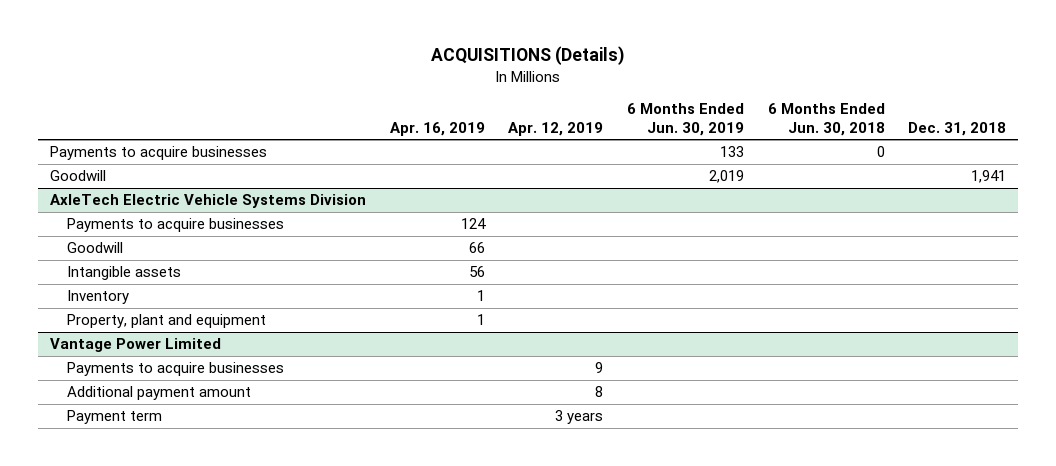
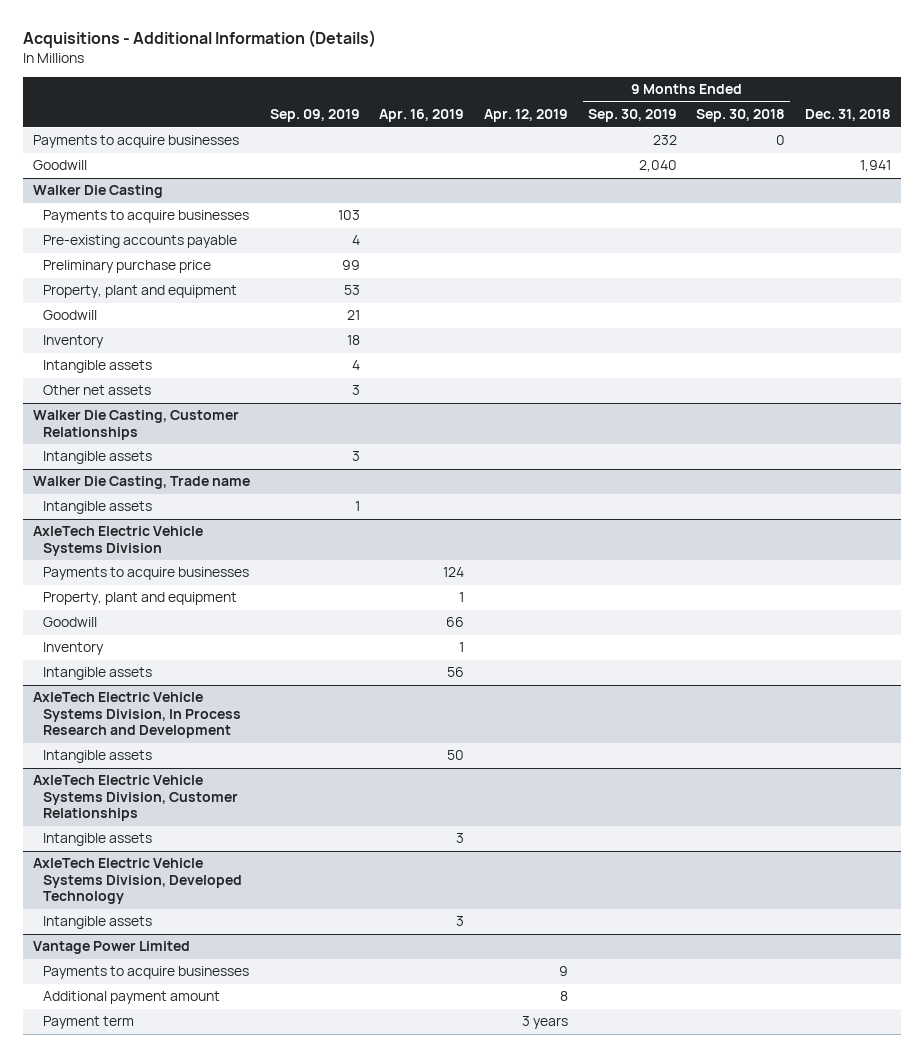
- ACQUISITIONS (Details)
+ Acquisitions - Additional Information (Details)
- | Apr. 16, 2019 | Apr. 12, 2019 | 6 Months Ended Jun. 30, 2019 | 6 Months Ended Jun. 30, 2018 | Dec. 31, 2018
+ | Sep. 09, 2019 | Apr. 16, 2019 | Apr. 12, 2019 | 9 Months Ended Sep. 30, 2019 | 9 Months Ended Sep. 30, 2018 | Dec. 31, 2018
+ Walker Die Casting
+ Payments to acquire businesses | 103 | | | | |
+ Pre-existing accounts payable | 4 | | | | |
+ Preliminary purchase price | 99 | | | | |
+ Property, plant and equipment | 53 | | | | |
+ Goodwill | 21 | | | | |
+ Inventory | 18 | | | | |
+ Intangible assets | 4 | | | | |
+ Other net assets | 3 | | | | |
+ Walker Die Casting, Customer Relationships
+ Intangible assets | 3 | | | | |
+ Walker Die Casting, Trade name
+ Intangible assets | 1 | | | | |
@ AxleTech Electric Vehicle Systems Division
moved up: Property, plant and equipment | | 1 | | | |
moved down: Intangible assets | | 56 | | | |
+ AxleTech Electric Vehicle Systems Division, In Process Research and Development
+ Intangible assets | | 50 | | | |
+ AxleTech Electric Vehicle Systems Division, Customer Relationships
+ Intangible assets | | 3 | | | |
+ AxleTech Electric Vehicle Systems Division, Developed Technology
+ Intangible assets | | 3 | | | |

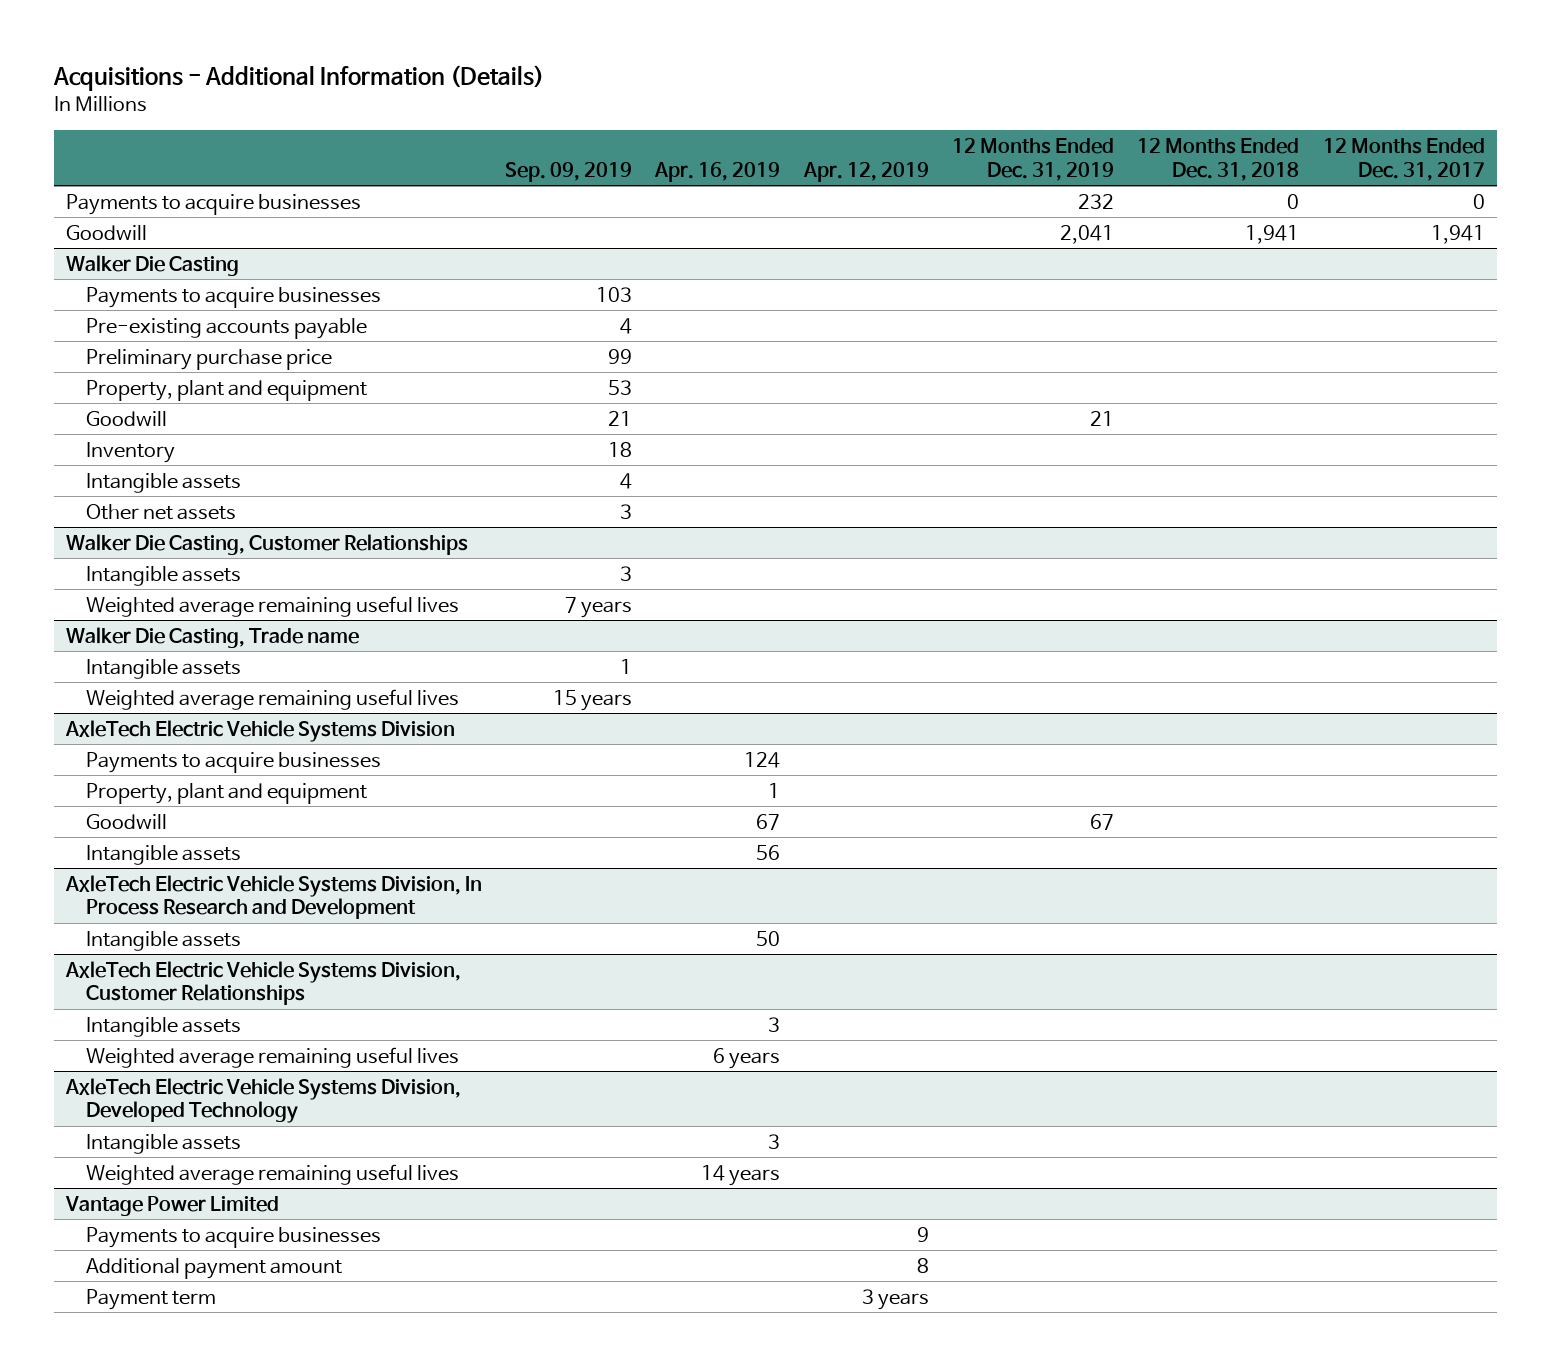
- | Sep. 09, 2019 | Apr. 16, 2019 | Apr. 12, 2019 | 9 Months Ended Sep. 30, 2019 | 9 Months Ended Sep. 30, 2018 | Dec. 31, 2018
+ | Sep. 09, 2019 | Apr. 16, 2019 | Apr. 12, 2019 | 12 Months Ended Dec. 31, 2019 | 12 Months Ended Dec. 31, 2018 | 12 Months Ended Dec. 31, 2017
@ Walker Die Casting, Customer Relationships
+ Weighted average remaining useful lives | 7 years | | | | |
@ Walker Die Casting, Trade name
+ Weighted average remaining useful lives | 15 years | | | | |
@ AxleTech Electric Vehicle Systems Division
- Goodwill | | 66 | | | |
- Inventory | | 1 | | | |
+ Goodwill | | 67 | | 67 | |
@ AxleTech Electric Vehicle Systems Division, Customer Relationships
+ Weighted average remaining useful lives | | 6 years | | | |
@ AxleTech Electric Vehicle Systems Division, Developed Technology
+ Weighted average remaining useful lives | | 14 years | | | |

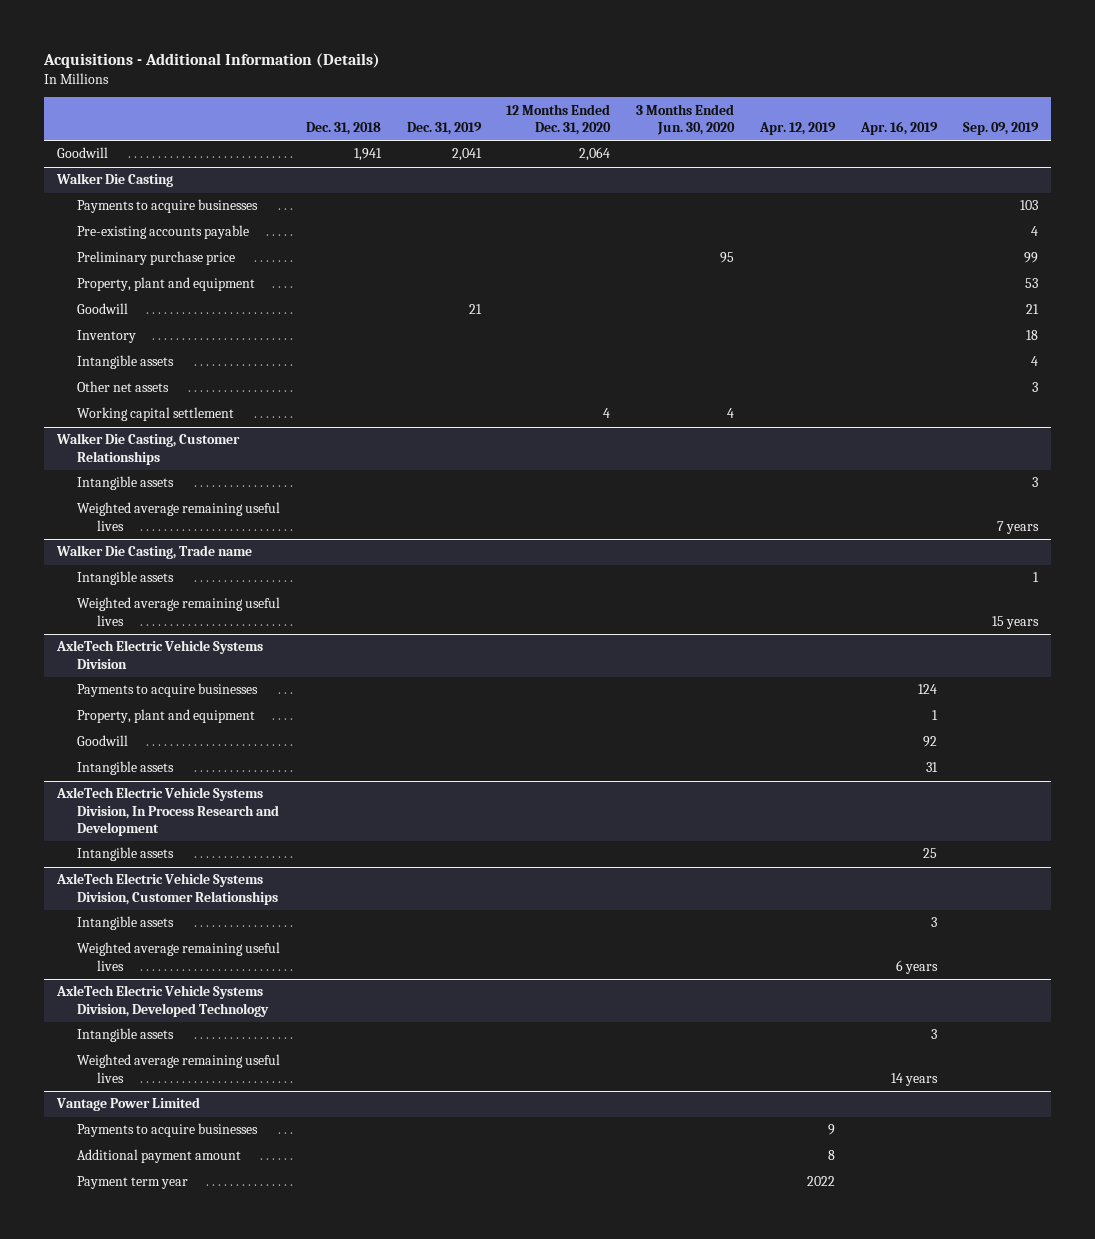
- | Sep. 09, 2019 | Apr. 16, 2019 | Apr. 12, 2019 | 12 Months Ended Dec. 31, 2019 | 12 Months Ended Dec. 31, 2018 | 12 Months Ended Dec. 31, 2017
+ | Dec. 31, 2018 | Dec. 31, 2019 | 12 Months Ended Dec. 31, 2020 | 3 Months Ended Jun. 30, 2020 | Apr. 12, 2019 | Apr. 16, 2019 | Sep. 09, 2019
- Payments to acquire businesses | | | | 232 | 0 | 0
@ Walker Die Casting
+ Working capital settlement | | | 4 | 4 | | |
@ AxleTech Electric Vehicle Systems Division
- Goodwill | | 67 | | 67 | |
- Intangible assets | | 56 | | | |
+ Goodwill | | | | | | 92 |
+ Intangible assets | | | | | | 31 |
@ AxleTech Electric Vehicle Systems Division, In Process Research and Development
- Intangible assets | | 50 | | | |
+ Intangible assets | | | | | | 25 |
@ Vantage Power Limited
- Payment term | | | 3 years | | |
+ Payment term year | | | | | 2022 | |

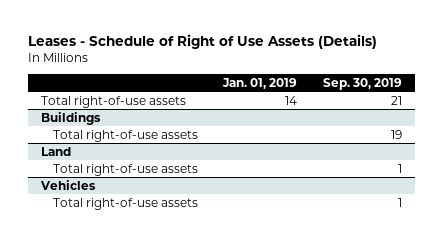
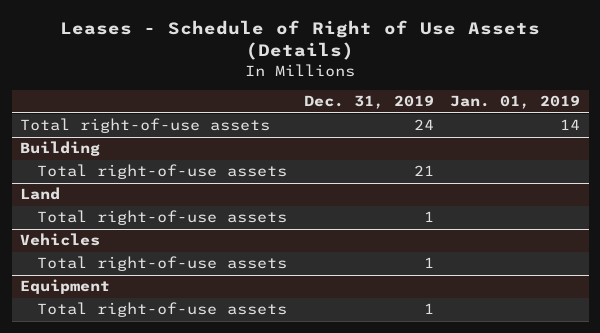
- | Jan. 01, 2019 | Sep. 30, 2019
+ | Dec. 31, 2019 | Jan. 01, 2019
- Buildings
+ Building
+ Equipment
+ Total right-of-use assets | 1 |

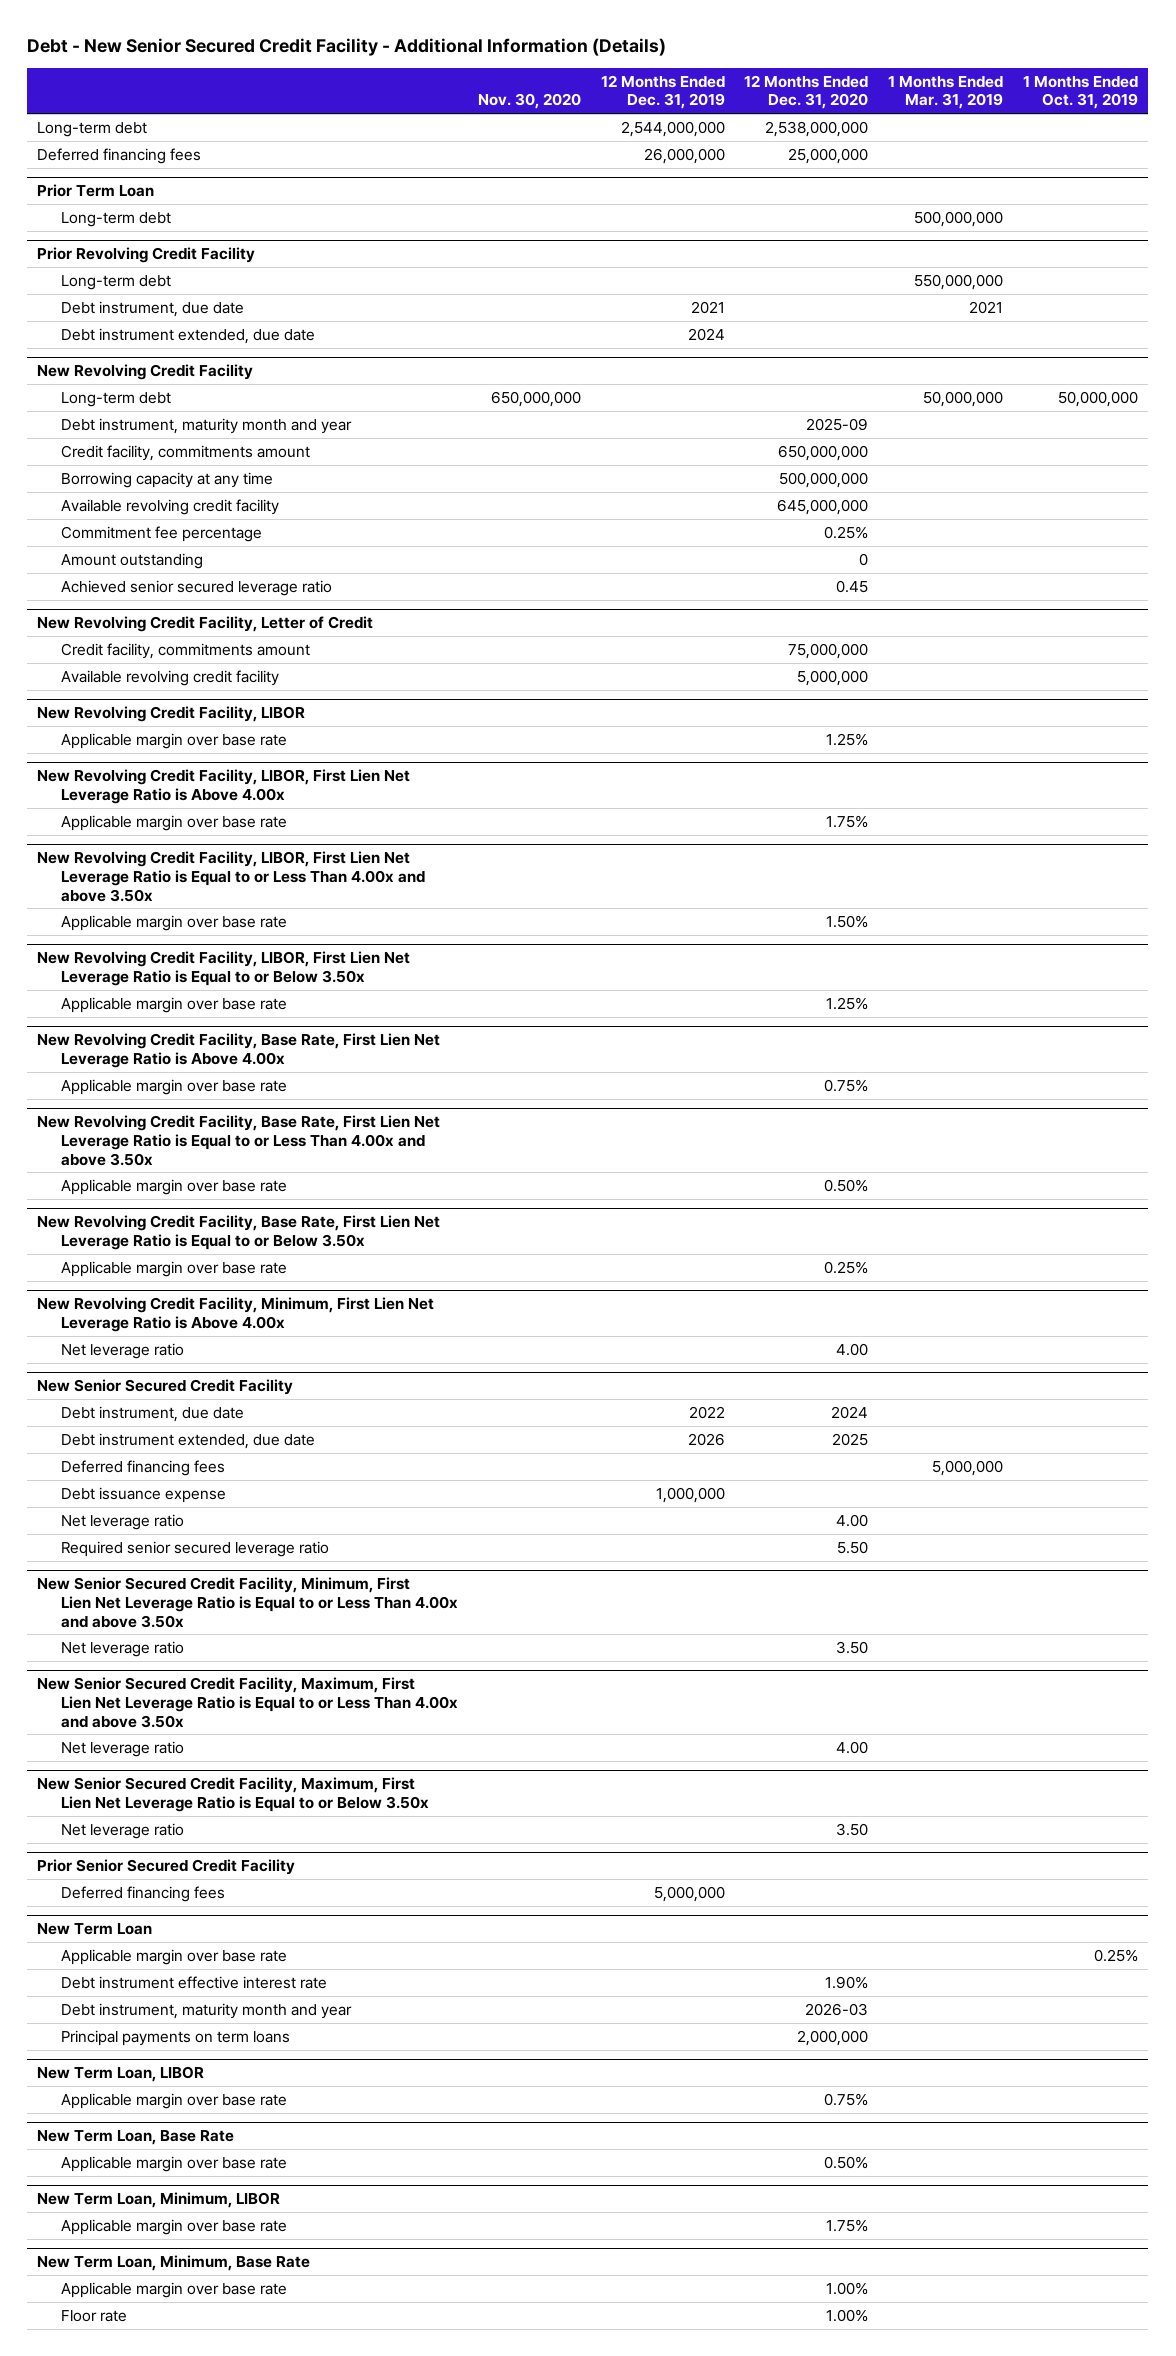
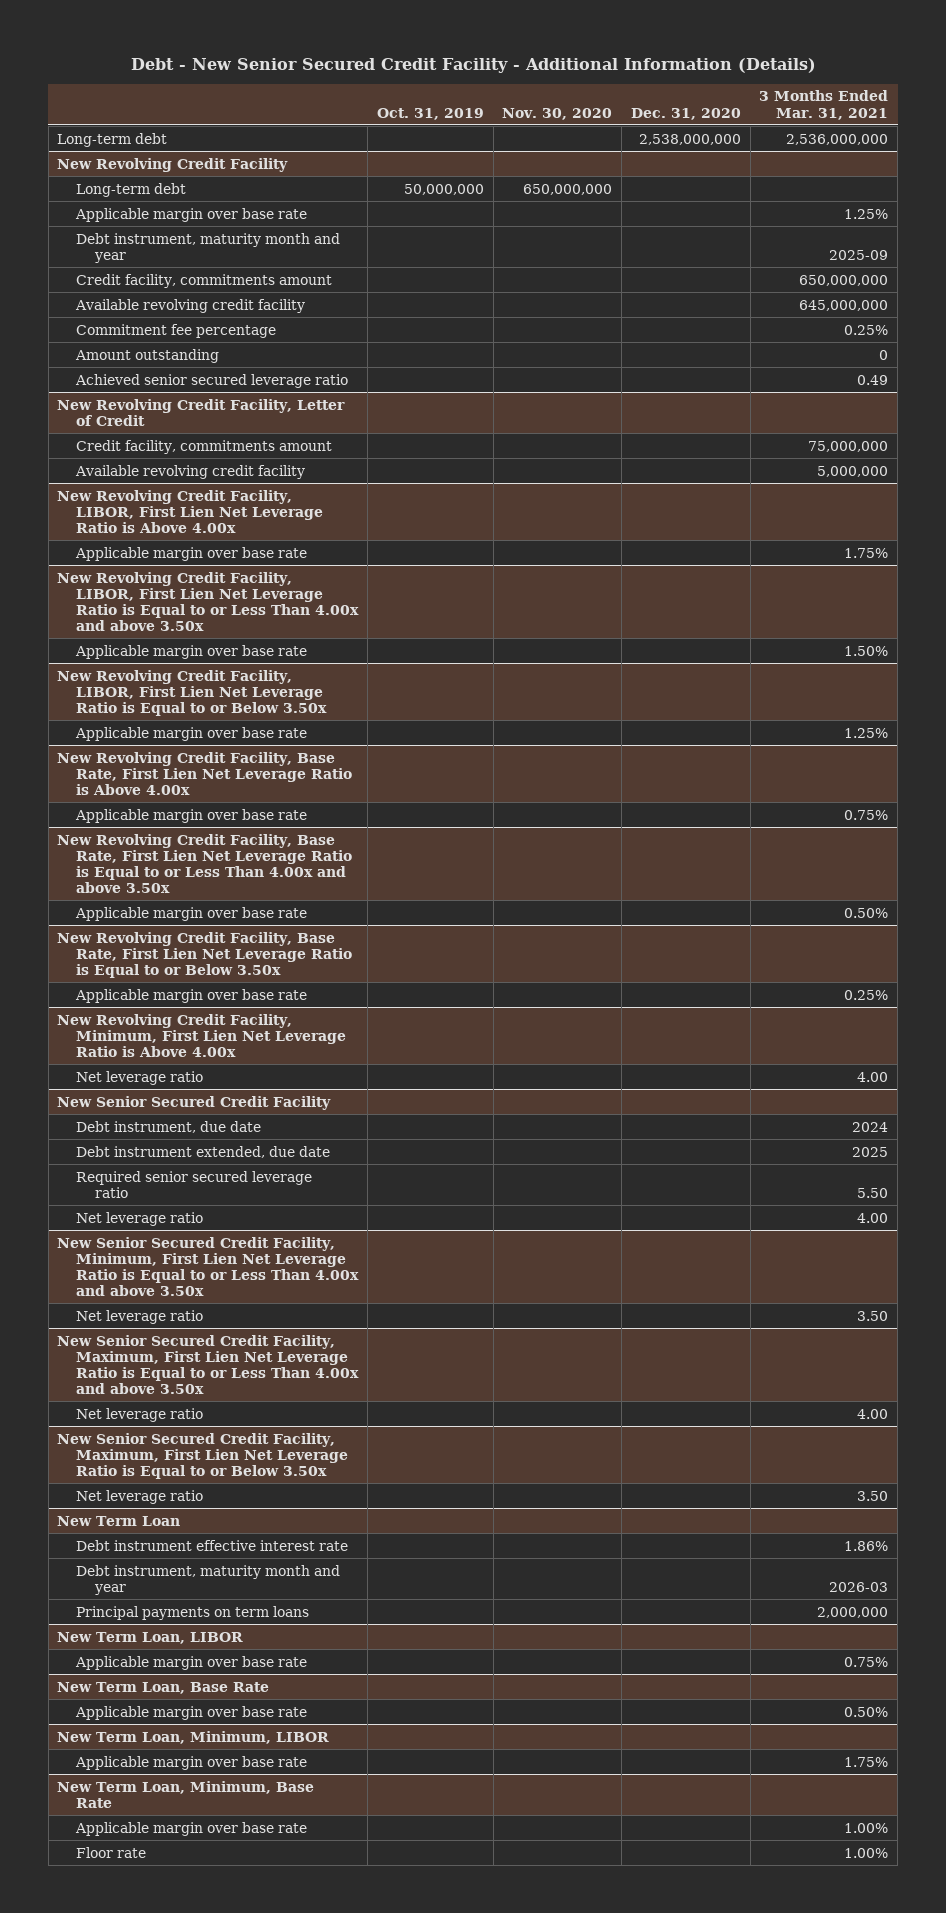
- | Nov. 30, 2020 | 12 Months Ended Dec. 31, 2019 | 12 Months Ended Dec. 31, 2020 | 1 Months Ended Mar. 31, 2019 | 1 Months Ended Oct. 31, 2019
+ | Oct. 31, 2019 | Nov. 30, 2020 | Dec. 31, 2020 | 3 Months Ended Mar. 31, 2021
- Deferred financing fees | | 26,000,000 | 25,000,000 | |
- Prior Term Loan
- Long-term debt | | | | 500,000,000 |
- Prior Revolving Credit Facility
- Long-term debt | | | | 550,000,000 |
- Debt instrument, due date | | 2021 | | 2021 |
- Debt instrument extended, due date | | 2024 | | |
@ New Revolving Credit Facility
+ Applicable margin over base rate | | | | 1.25%
- Borrowing capacity at any time | | | 500,000,000 | |
- New Revolving Credit Facility, LIBOR
- Applicable margin over base rate | | | 1.25% | |
@ New Senior Secured Credit Facility
- Deferred financing fees | | | | 5,000,000 |
- Debt issuance expense | | 1,000,000 | | |
moved down: Net leverage ratio | | | | 4.00
- Prior Senior Secured Credit Facility
- Deferred financing fees | | 5,000,000 | | |
@ New Term Loan
- Applicable margin over base rate | | | | | 0.25%

